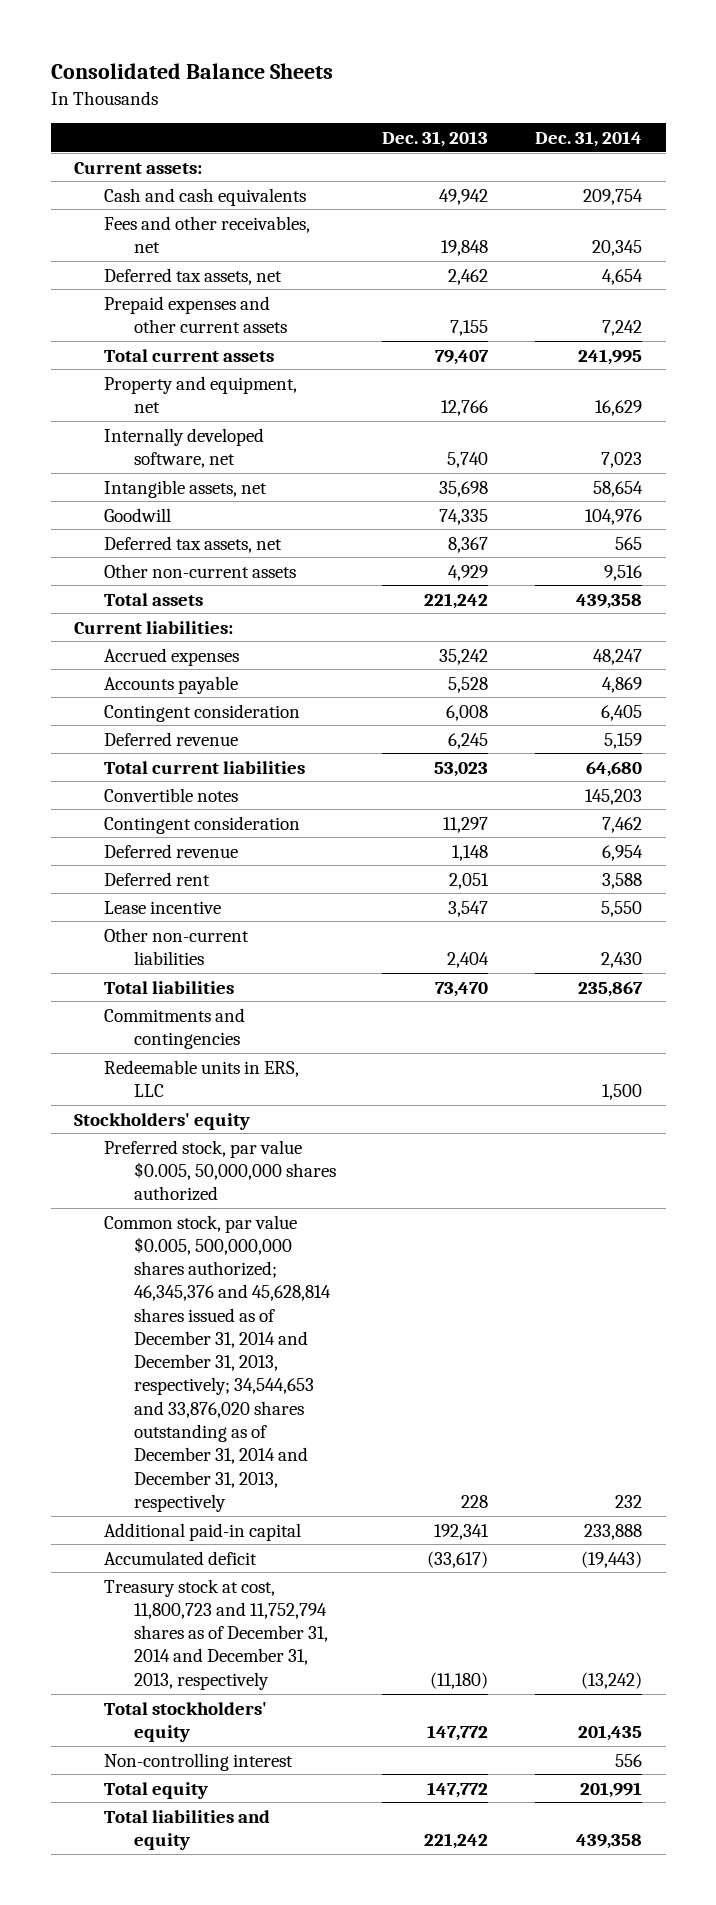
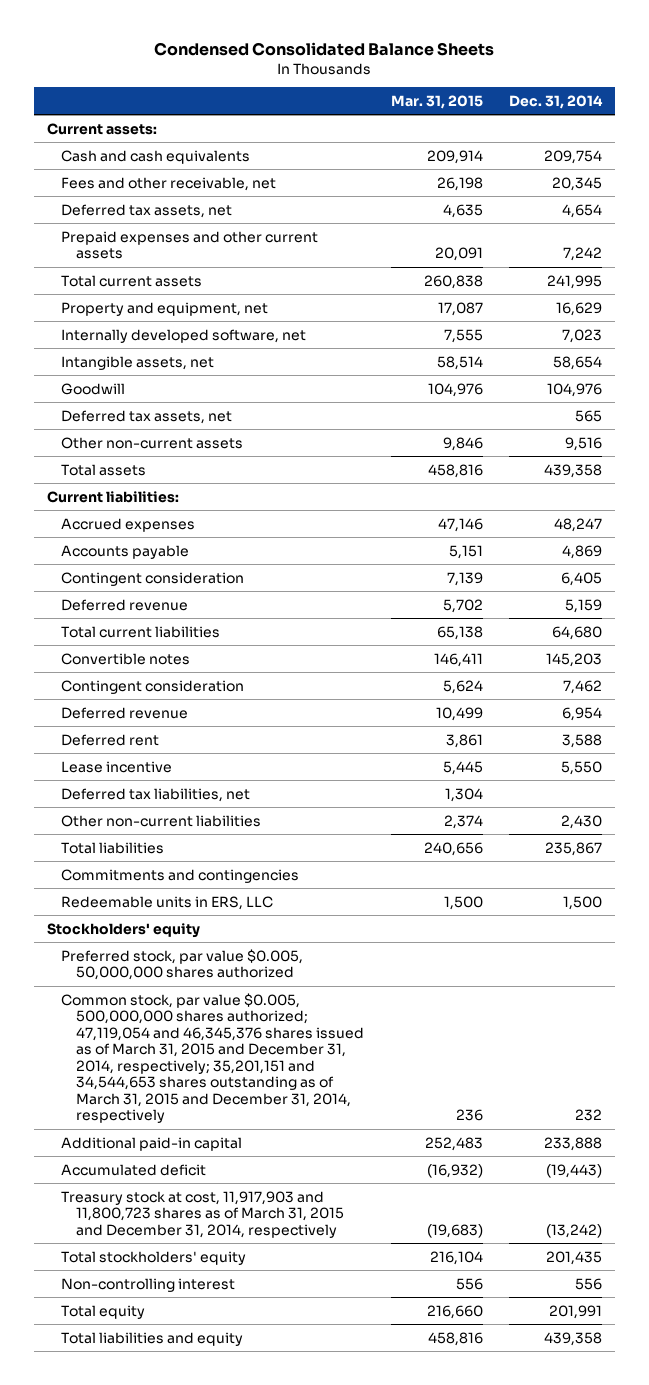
- Consolidated Balance Sheets
+ Condensed Consolidated Balance Sheets
- | Dec. 31, 2013 | Dec. 31, 2014
+ | Mar. 31, 2015 | Dec. 31, 2014
- Fees and other receivables, net | 19,848 | 20,345
+ Fees and other receivable, net | 26,198 | 20,345
+ Deferred tax liabilities, net | 1,304 |
- Common stock, par value $0.005, 500,000,000 shares authorized; 46,345,376 and 45,628,814 shares issued as of December 31, 2014 and December 31, 2013, respectively; 34,544,653 and 33,876,020 shares outstanding as of December 31, 2014 and December 31, 2013, respectively | 228 | 232
+ Common stock, par value $0.005, 500,000,000 shares authorized; 47,119,054 and 46,345,376 shares issued as of March 31, 2015 and December 31, 2014, respectively; 35,201,151 and 34,544,653 shares outstanding as of March 31, 2015 and December 31, 2014, respectively | 236 | 232
- Treasury stock at cost, 11,800,723 and 11,752,794 shares as of December 31, 2014 and December 31, 2013, respectively | (11,180) | (13,242)
+ Treasury stock at cost, 11,917,903 and 11,800,723 shares as of March 31, 2015 and December 31, 2014, respectively | (19,683) | (13,242)

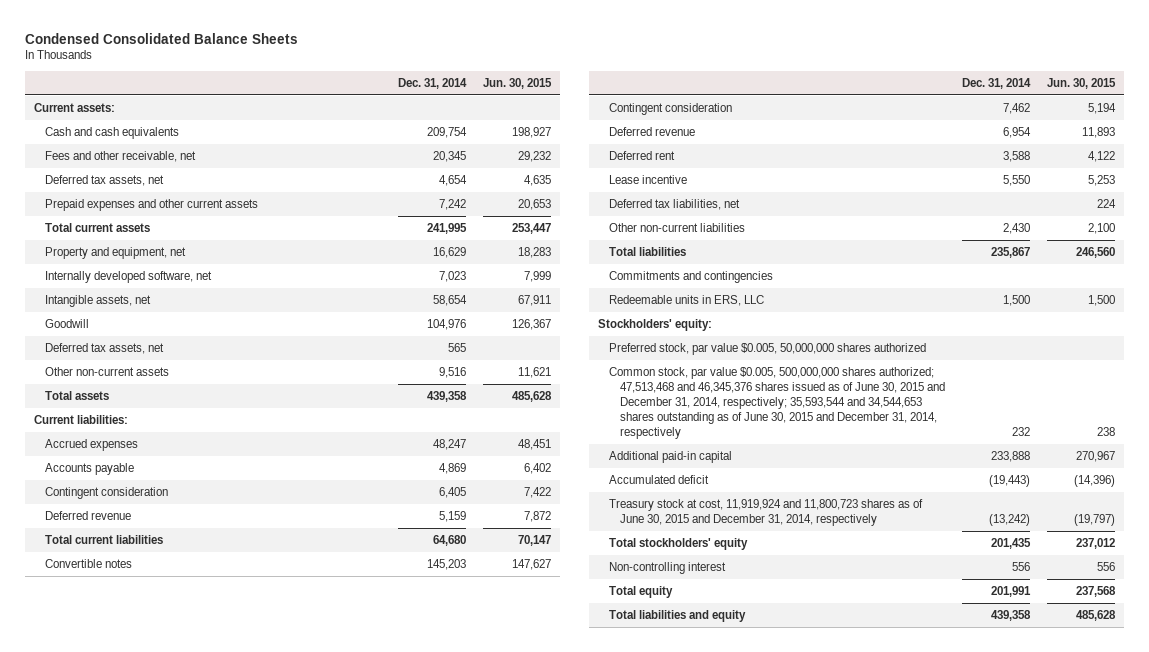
- | Mar. 31, 2015 | Dec. 31, 2014
+ | Dec. 31, 2014 | Jun. 30, 2015
- Stockholders' equity
+ Stockholders' equity:
- Common stock, par value $0.005, 500,000,000 shares authorized; 47,119,054 and 46,345,376 shares issued as of March 31, 2015 and December 31, 2014, respectively; 35,201,151 and 34,544,653 shares outstanding as of March 31, 2015 and December 31, 2014, respectively | 236 | 232
+ Common stock, par value $0.005, 500,000,000 shares authorized; 47,513,468 and 46,345,376 shares issued as of June 30, 2015 and December 31, 2014, respectively; 35,593,544 and 34,544,653 shares outstanding as of June 30, 2015 and December 31, 2014, respectively | 232 | 238
- Treasury stock at cost, 11,917,903 and 11,800,723 shares as of March 31, 2015 and December 31, 2014, respectively | (19,683) | (13,242)
+ Treasury stock at cost, 11,919,924 and 11,800,723 shares as of June 30, 2015 and December 31, 2014, respectively | (13,242) | (19,797)

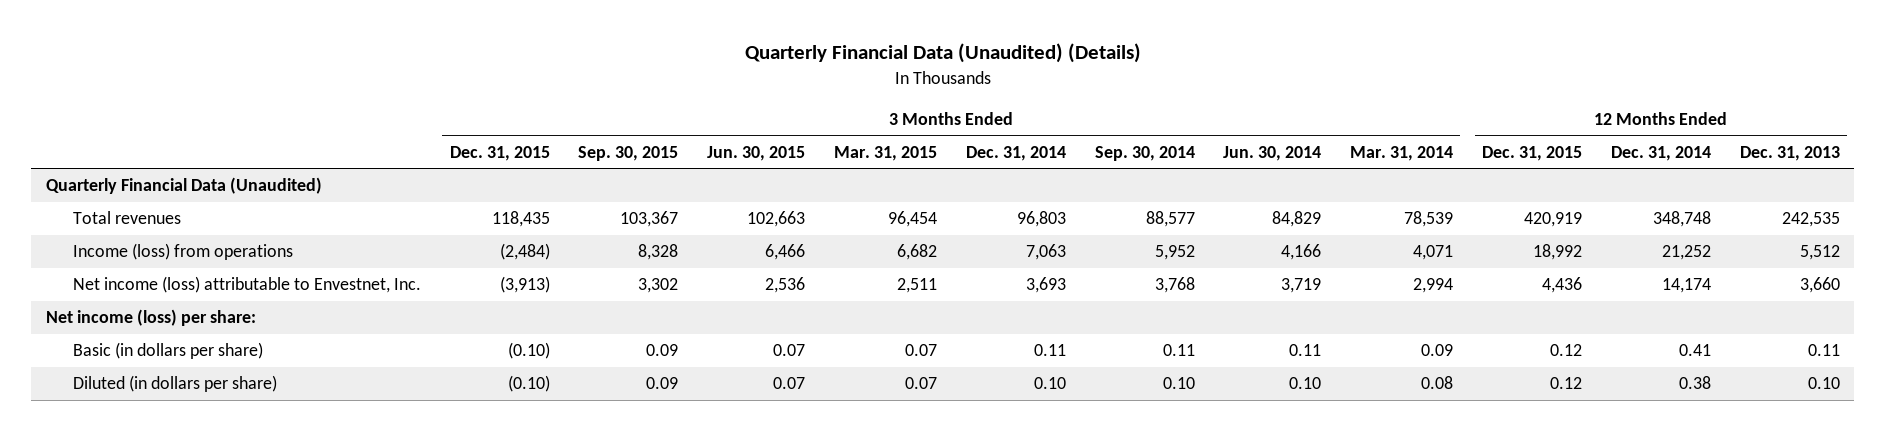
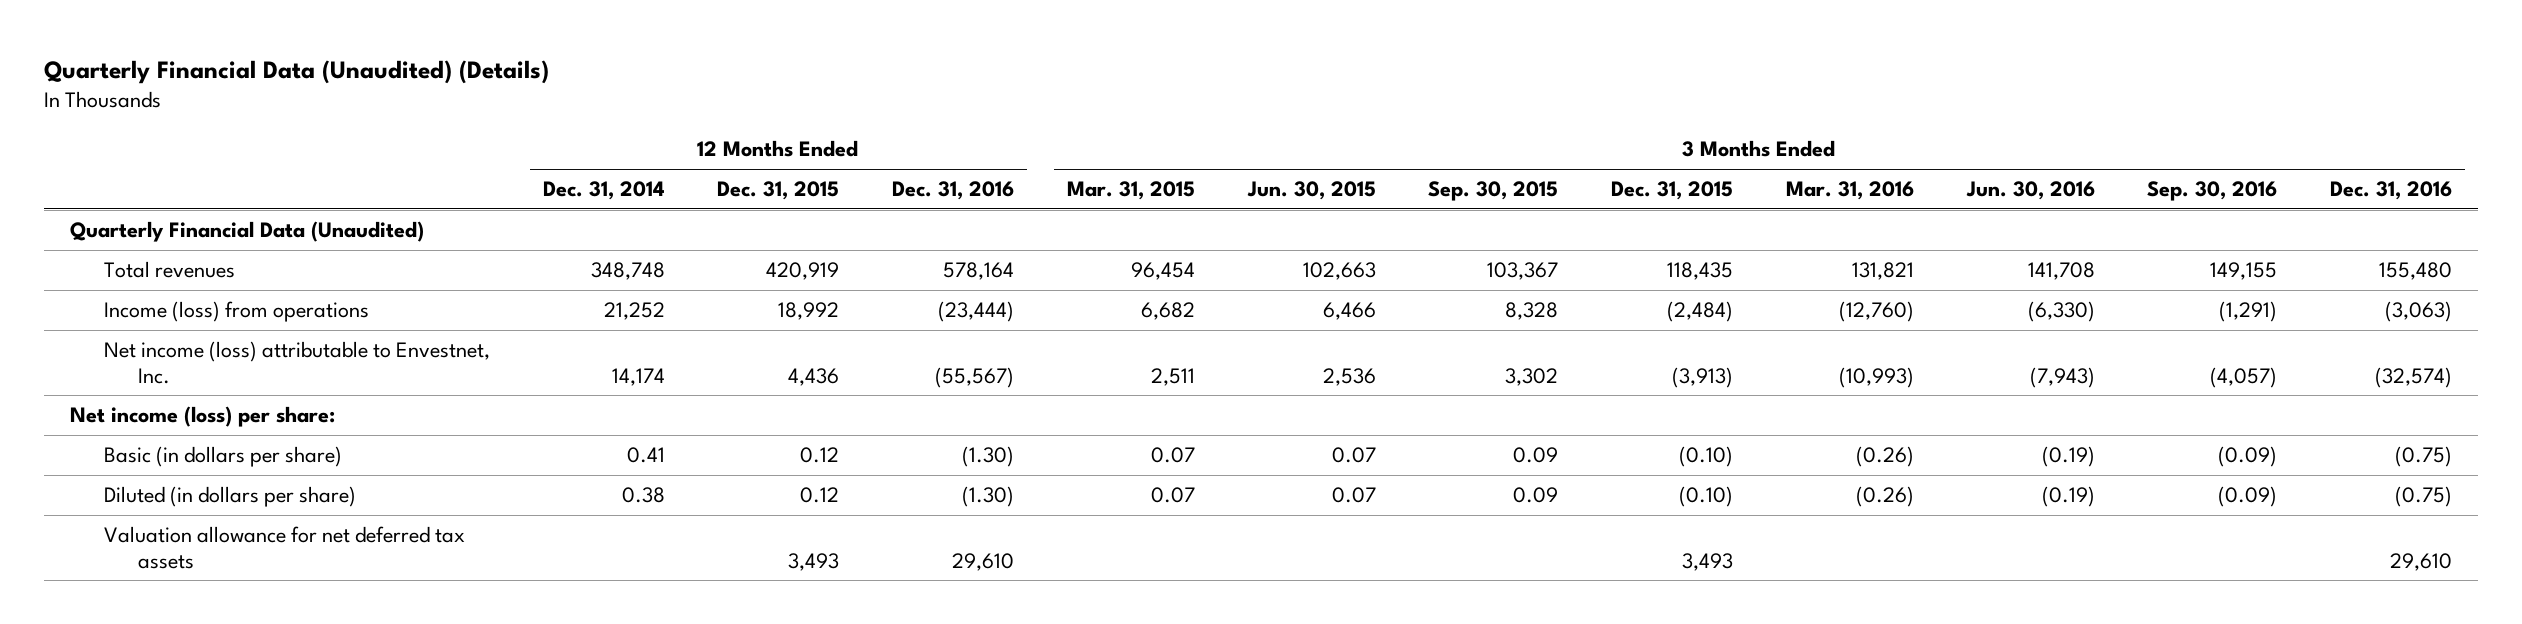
- | 3 Months Ended Dec. 31, 2015 | 3 Months Ended Sep. 30, 2015 | 3 Months Ended Jun. 30, 2015 | 3 Months Ended Mar. 31, 2015 | 3 Months Ended Dec. 31, 2014 | 3 Months Ended Sep. 30, 2014 | 3 Months Ended Jun. 30, 2014 | 3 Months Ended Mar. 31, 2014 | 12 Months Ended Dec. 31, 2015 | 12 Months Ended Dec. 31, 2014 | 12 Months Ended Dec. 31, 2013
+ | 12 Months Ended Dec. 31, 2014 | 12 Months Ended Dec. 31, 2015 | 12 Months Ended Dec. 31, 2016 | 3 Months Ended Mar. 31, 2015 | 3 Months Ended Jun. 30, 2015 | 3 Months Ended Sep. 30, 2015 | 3 Months Ended Dec. 31, 2015 | 3 Months Ended Mar. 31, 2016 | 3 Months Ended Jun. 30, 2016 | 3 Months Ended Sep. 30, 2016 | 3 Months Ended Dec. 31, 2016
+ Valuation allowance for net deferred tax assets | | 3,493 | 29,610 | | | | 3,493 | | | | 29,610

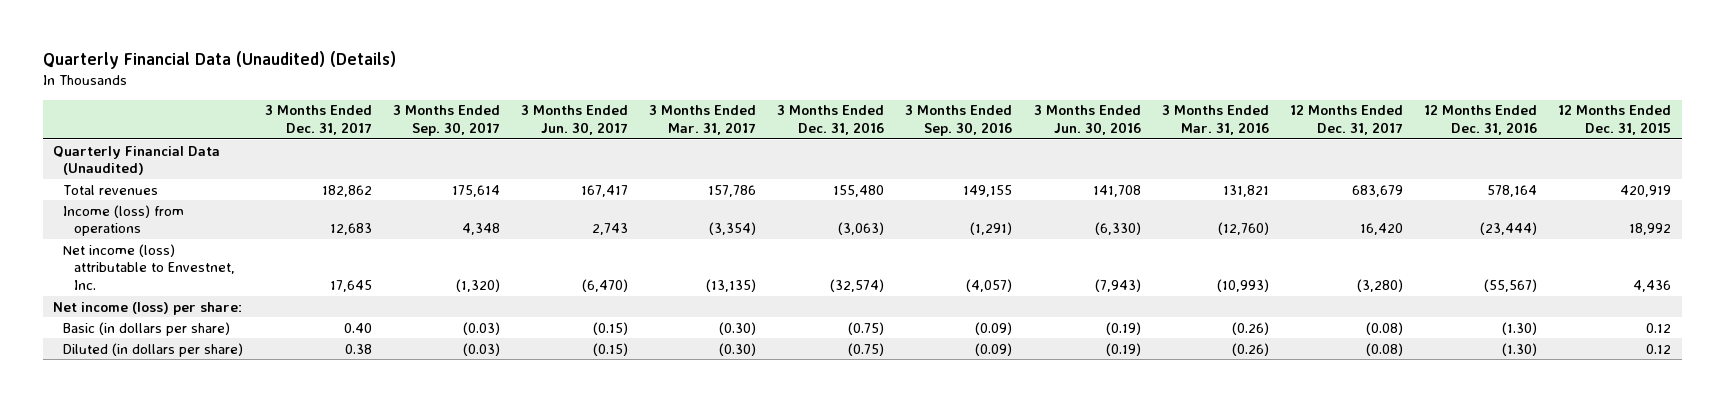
- | 12 Months Ended Dec. 31, 2014 | 12 Months Ended Dec. 31, 2015 | 12 Months Ended Dec. 31, 2016 | 3 Months Ended Mar. 31, 2015 | 3 Months Ended Jun. 30, 2015 | 3 Months Ended Sep. 30, 2015 | 3 Months Ended Dec. 31, 2015 | 3 Months Ended Mar. 31, 2016 | 3 Months Ended Jun. 30, 2016 | 3 Months Ended Sep. 30, 2016 | 3 Months Ended Dec. 31, 2016
+ | 3 Months Ended Dec. 31, 2017 | 3 Months Ended Sep. 30, 2017 | 3 Months Ended Jun. 30, 2017 | 3 Months Ended Mar. 31, 2017 | 3 Months Ended Dec. 31, 2016 | 3 Months Ended Sep. 30, 2016 | 3 Months Ended Jun. 30, 2016 | 3 Months Ended Mar. 31, 2016 | 12 Months Ended Dec. 31, 2017 | 12 Months Ended Dec. 31, 2016 | 12 Months Ended Dec. 31, 2015
- Valuation allowance for net deferred tax assets | | 3,493 | 29,610 | | | | 3,493 | | | | 29,610

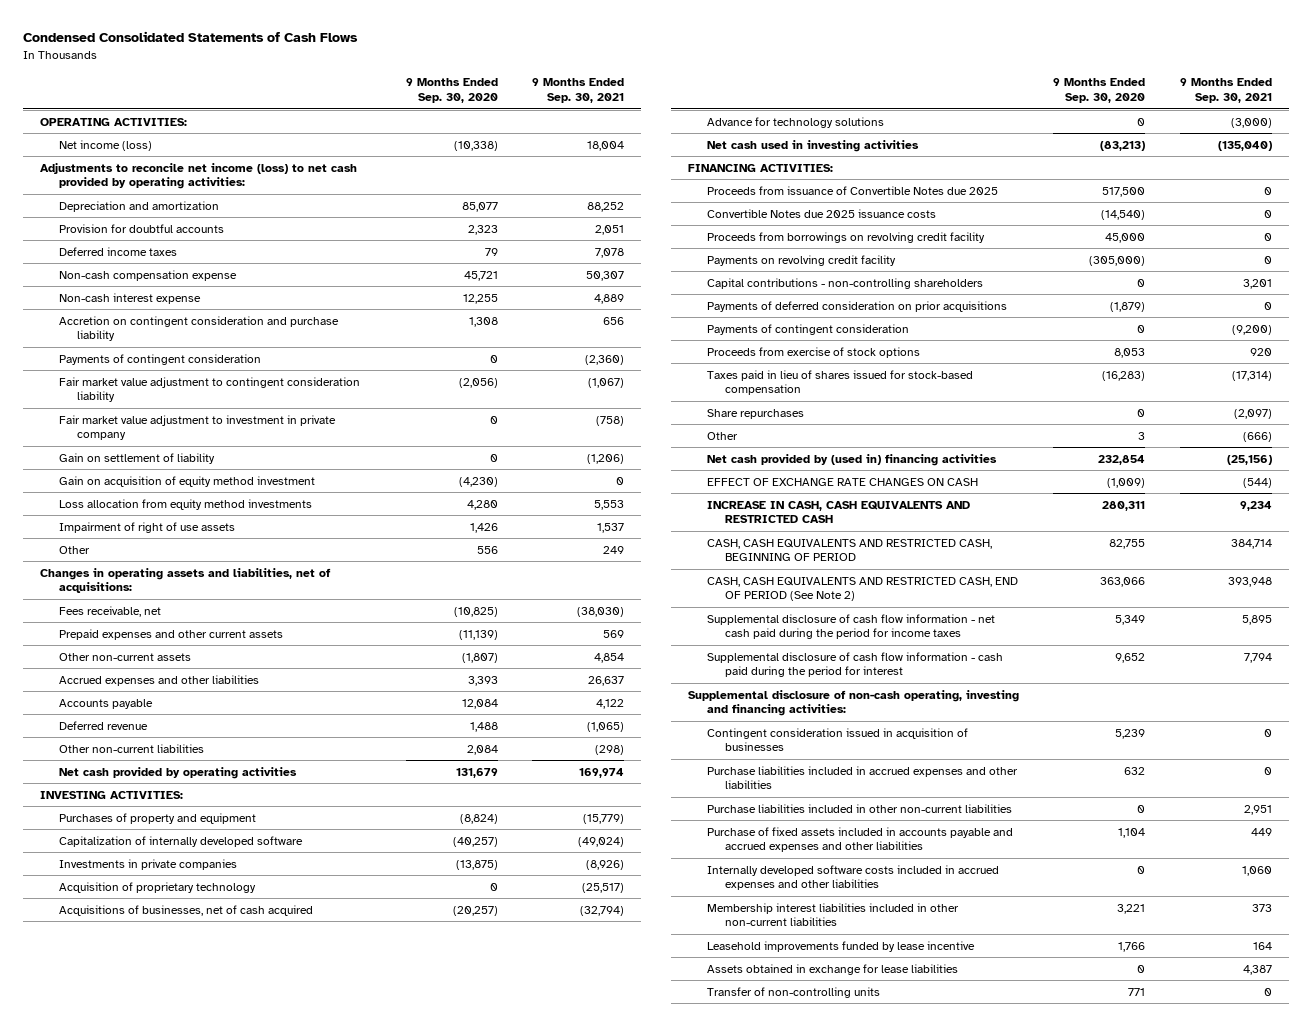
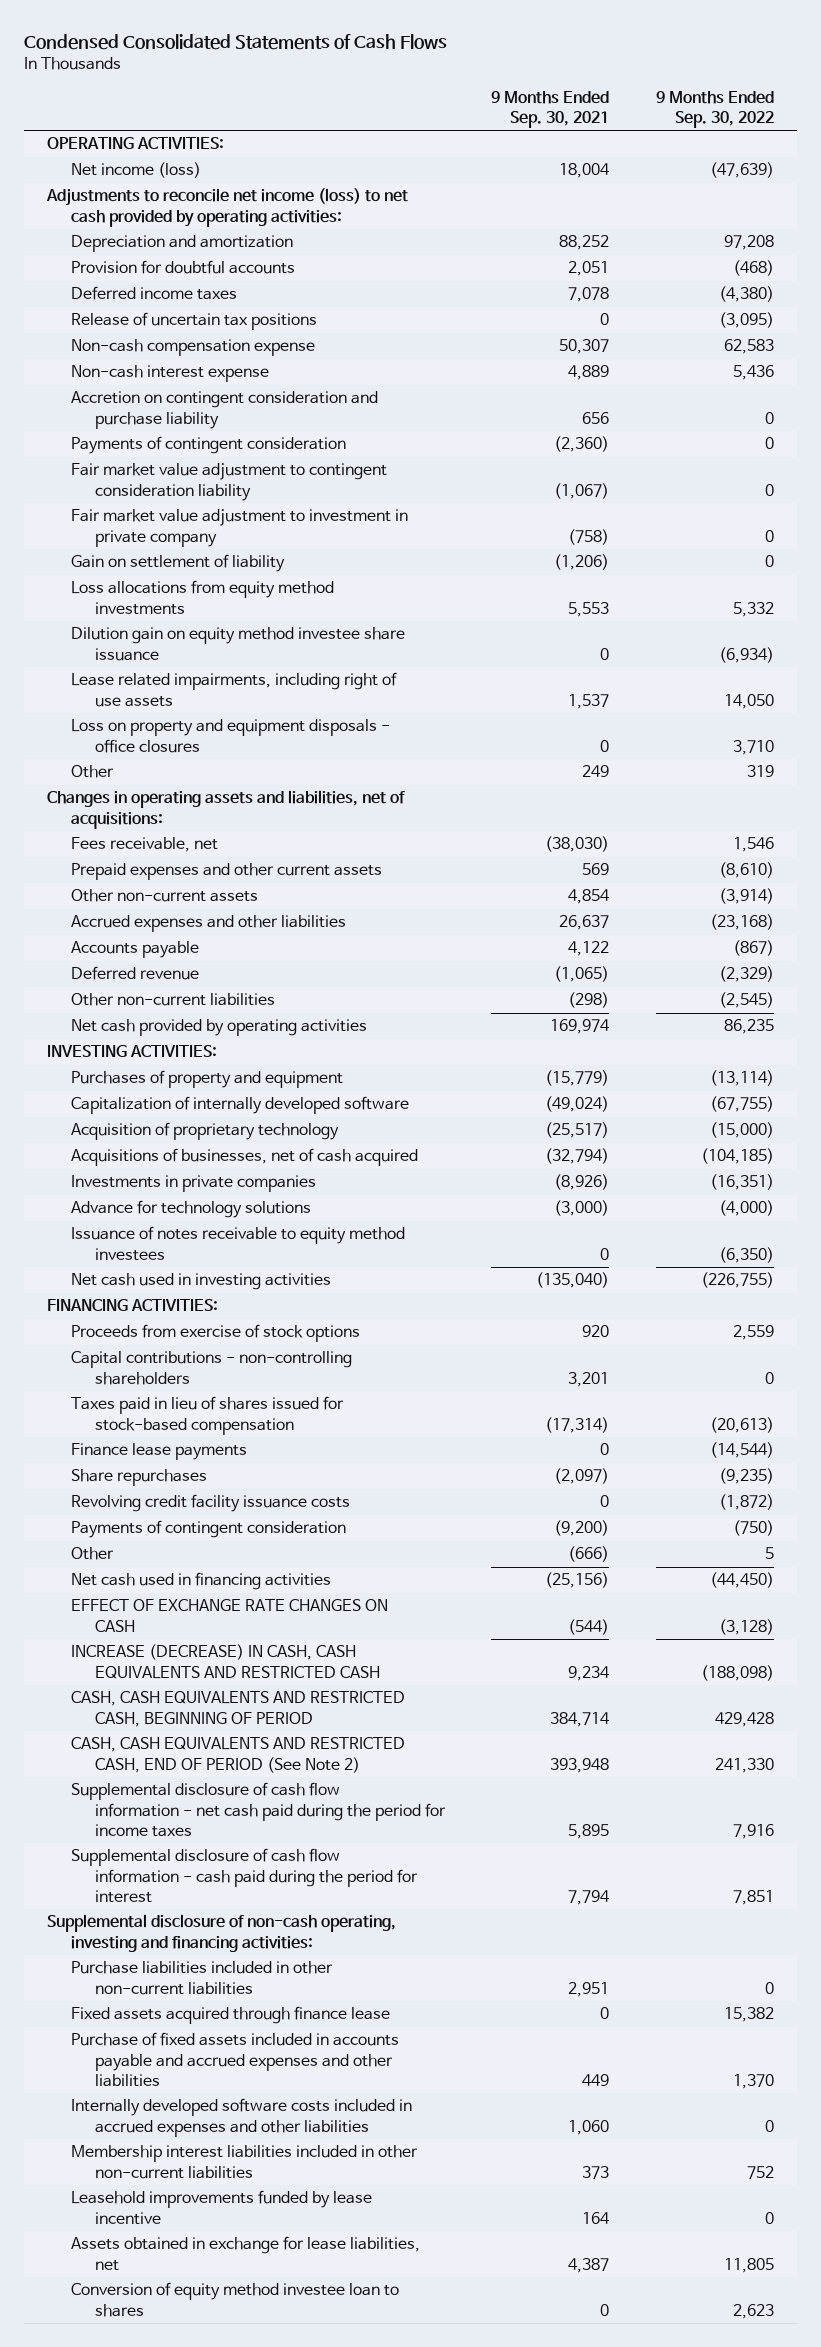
- | 9 Months Ended Sep. 30, 2020 | 9 Months Ended Sep. 30, 2021
+ | 9 Months Ended Sep. 30, 2021 | 9 Months Ended Sep. 30, 2022
+ Release of uncertain tax positions | 0 | (3,095)
- Gain on acquisition of equity method investment | (4,230) | 0
- Loss allocation from equity method investments | 4,280 | 5,553
- Impairment of right of use assets | 1,426 | 1,537
+ Loss allocations from equity method investments | 5,553 | 5,332
+ Dilution gain on equity method investee share issuance | 0 | (6,934)
+ Lease related impairments, including right of use assets | 1,537 | 14,050
+ Loss on property and equipment disposals - office closures | 0 | 3,710
moved down: Investments in private companies | (8,926) | (16,351)
+ Issuance of notes receivable to equity method investees | 0 | (6,350)
- Proceeds from issuance of Convertible Notes due 2025 | 517,500 | 0
- Convertible Notes due 2025 issuance costs | (14,540) | 0
- Proceeds from borrowings on revolving credit facility | 45,000 | 0
- Payments on revolving credit facility | (305,000) | 0
- Payments of deferred consideration on prior acquisitions | (1,879) | 0
moved down: Capital contributions - non-controlling shareholders | 3,201 | 0
+ Finance lease payments | 0 | (14,544)
+ Revolving credit facility issuance costs | 0 | (1,872)
moved down: Payments of contingent consideration | (9,200) | (750)
- Net cash provided by (used in) financing activities | 232,854 | (25,156)
+ Net cash used in financing activities | (25,156) | (44,450)
- INCREASE IN CASH, CASH EQUIVALENTS AND RESTRICTED CASH | 280,311 | 9,234
+ INCREASE (DECREASE) IN CASH, CASH EQUIVALENTS AND RESTRICTED CASH | 9,234 | (188,098)
- Contingent consideration issued in acquisition of businesses | 5,239 | 0
- Purchase liabilities included in accrued expenses and other liabilities | 632 | 0
+ Fixed assets acquired through finance lease | 0 | 15,382
- Assets obtained in exchange for lease liabilities | 0 | 4,387
- Transfer of non-controlling units | 771 | 0
+ Assets obtained in exchange for lease liabilities, net | 4,387 | 11,805
+ Conversion of equity method investee loan to shares | 0 | 2,623

